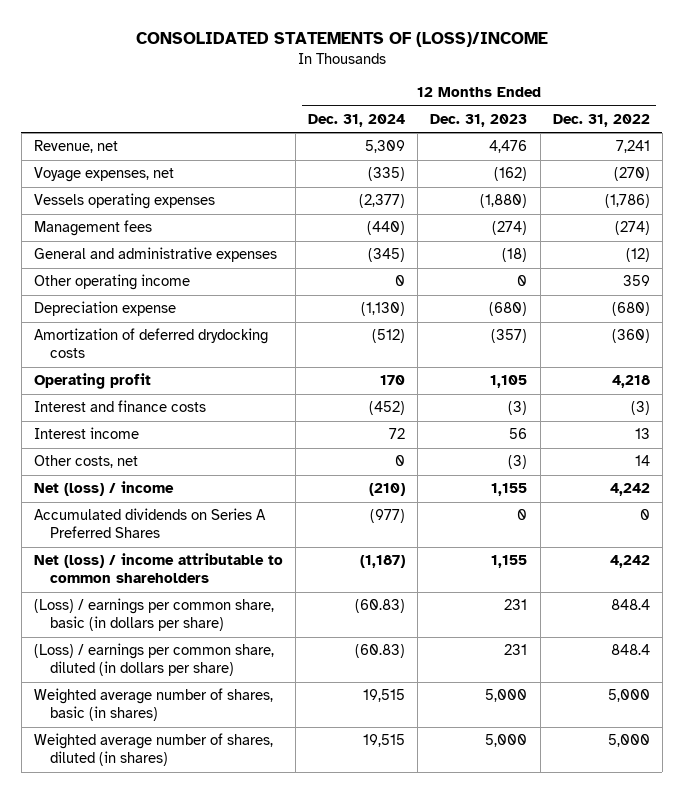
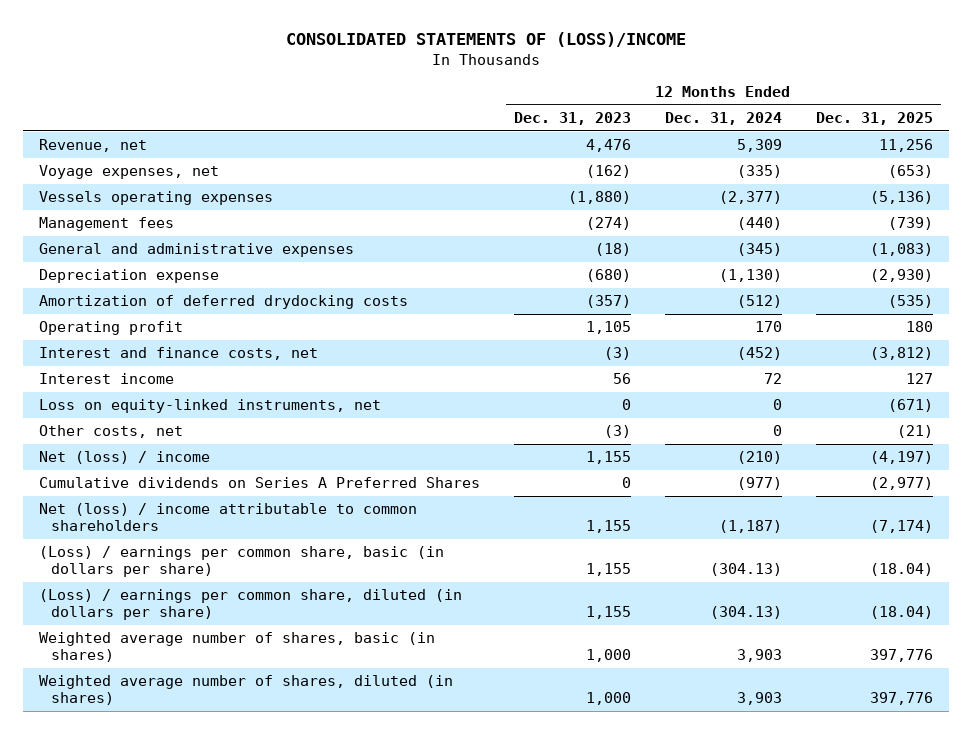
- | 12 Months Ended Dec. 31, 2024 | 12 Months Ended Dec. 31, 2023 | 12 Months Ended Dec. 31, 2022
+ | 12 Months Ended Dec. 31, 2023 | 12 Months Ended Dec. 31, 2024 | 12 Months Ended Dec. 31, 2025
- Other operating income | 0 | 0 | 359
- Interest and finance costs | (452) | (3) | (3)
+ Interest and finance costs, net | (3) | (452) | (3,812)
+ Loss on equity-linked instruments, net | 0 | 0 | (671)
- Accumulated dividends on Series A Preferred Shares | (977) | 0 | 0
+ Cumulative dividends on Series A Preferred Shares | 0 | (977) | (2,977)
- (Loss) / earnings per common share, basic (in dollars per share) | (60.83) | 231 | 848.4
- (Loss) / earnings per common share, diluted (in dollars per share) | (60.83) | 231 | 848.4
- Weighted average number of shares, basic (in shares) | 19,515 | 5,000 | 5,000
- Weighted average number of shares, diluted (in shares) | 19,515 | 5,000 | 5,000
+ (Loss) / earnings per common share, basic (in dollars per share) | 1,155 | (304.13) | (18.04)
+ (Loss) / earnings per common share, diluted (in dollars per share) | 1,155 | (304.13) | (18.04)
+ Weighted average number of shares, basic (in shares) | 1,000 | 3,903 | 397,776
+ Weighted average number of shares, diluted (in shares) | 1,000 | 3,903 | 397,776

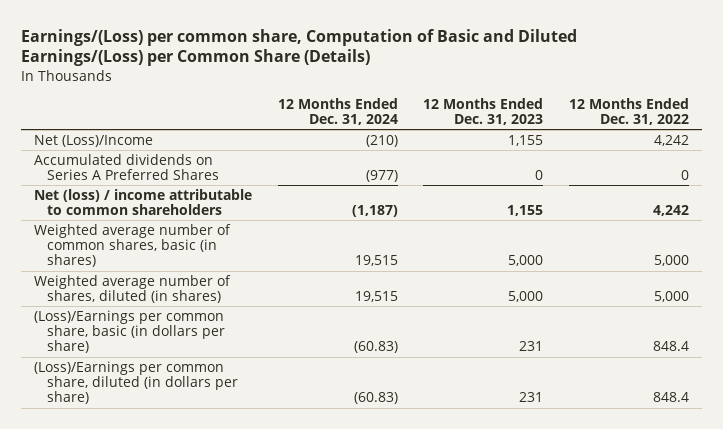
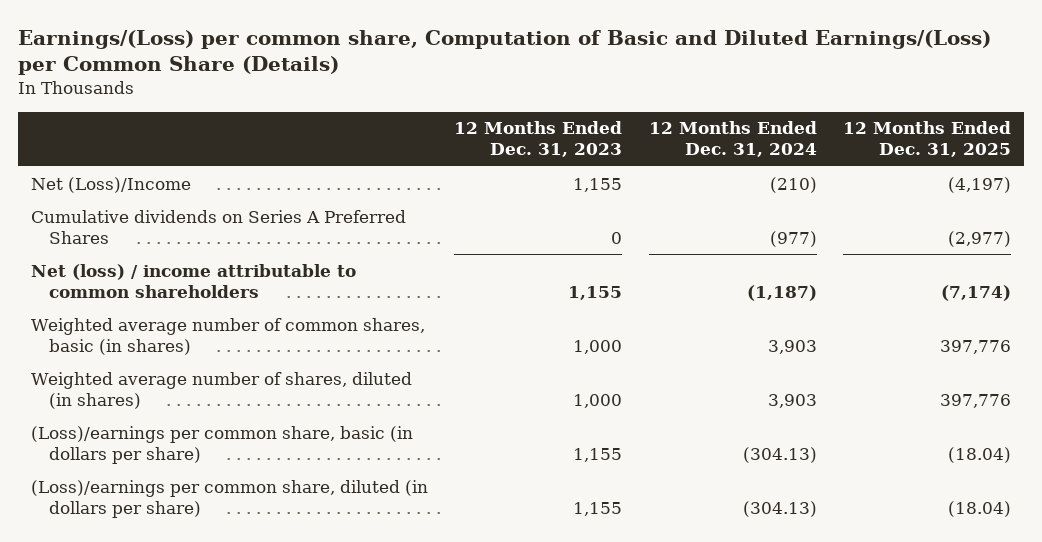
- | 12 Months Ended Dec. 31, 2024 | 12 Months Ended Dec. 31, 2023 | 12 Months Ended Dec. 31, 2022
+ | 12 Months Ended Dec. 31, 2023 | 12 Months Ended Dec. 31, 2024 | 12 Months Ended Dec. 31, 2025
- Accumulated dividends on Series A Preferred Shares | (977) | 0 | 0
+ Cumulative dividends on Series A Preferred Shares | 0 | (977) | (2,977)
- Weighted average number of common shares, basic (in shares) | 19,515 | 5,000 | 5,000
- Weighted average number of shares, diluted (in shares) | 19,515 | 5,000 | 5,000
- (Loss)/Earnings per common share, basic (in dollars per share) | (60.83) | 231 | 848.4
- (Loss)/Earnings per common share, diluted (in dollars per share) | (60.83) | 231 | 848.4
+ Weighted average number of common shares, basic (in shares) | 1,000 | 3,903 | 397,776
+ Weighted average number of shares, diluted (in shares) | 1,000 | 3,903 | 397,776
+ (Loss)/earnings per common share, basic (in dollars per share) | 1,155 | (304.13) | (18.04)
+ (Loss)/earnings per common share, diluted (in dollars per share) | 1,155 | (304.13) | (18.04)

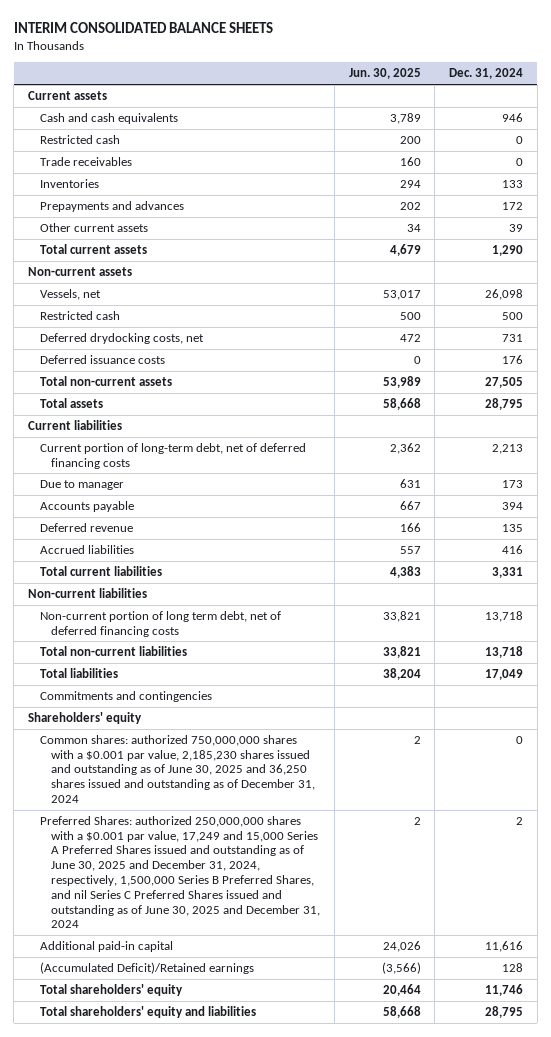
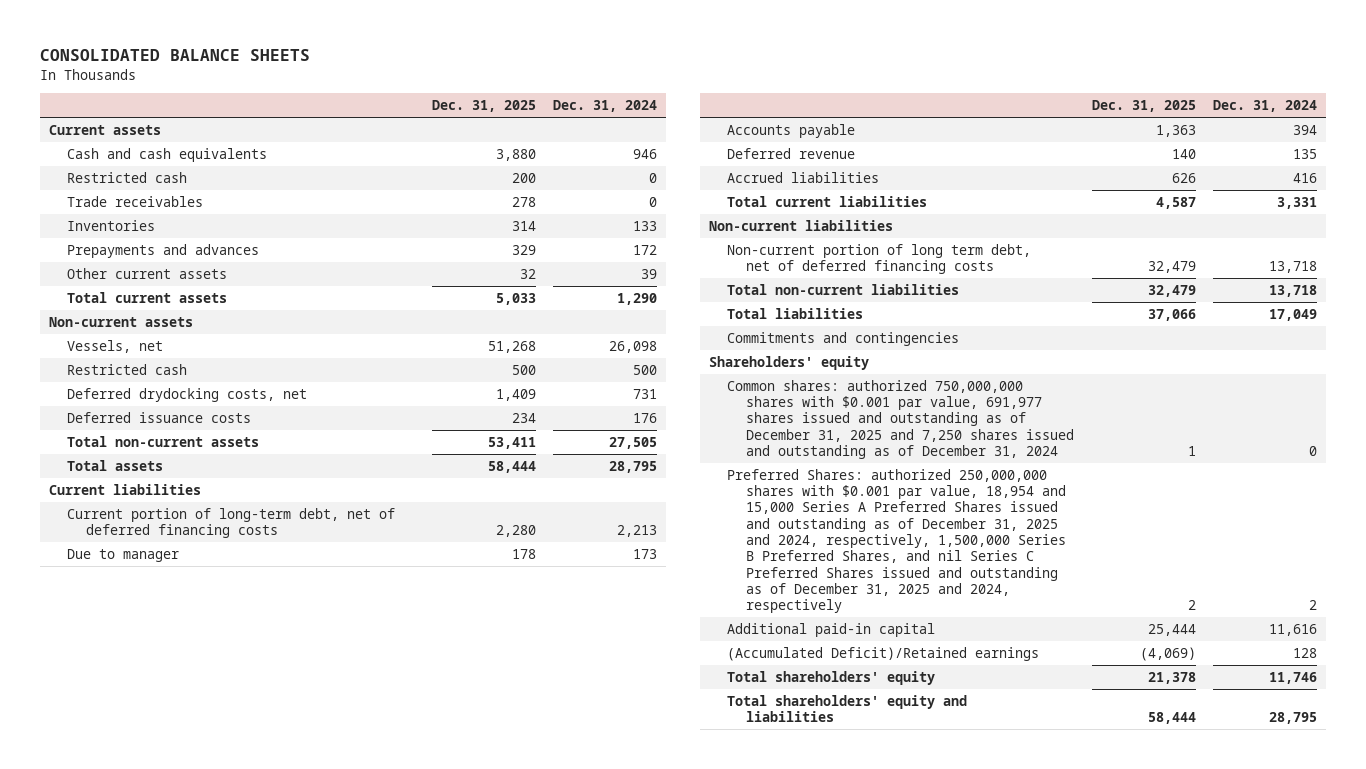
- INTERIM CONSOLIDATED BALANCE SHEETS
+ CONSOLIDATED BALANCE SHEETS
- | Jun. 30, 2025 | Dec. 31, 2024
+ | Dec. 31, 2025 | Dec. 31, 2024
- Common shares: authorized 750,000,000 shares with a $0.001 par value, 2,185,230 shares issued and outstanding as of June 30, 2025 and 36,250 shares issued and outstanding as of December 31, 2024 | 2 | 0
- Preferred Shares: authorized 250,000,000 shares with a $0.001 par value, 17,249 and 15,000 Series A Preferred Shares issued and outstanding as of June 30, 2025 and December 31, 2024, respectively, 1,500,000 Series B Preferred Shares, and nil Series C Preferred Shares issued and outstanding as of June 30, 2025 and December 31, 2024 | 2 | 2
+ Common shares: authorized 750,000,000 shares with $0.001 par value, 691,977 shares issued and outstanding as of December 31, 2025 and 7,250 shares issued and outstanding as of December 31, 2024 | 1 | 0
+ Preferred Shares: authorized 250,000,000 shares with $0.001 par value, 18,954 and 15,000 Series A Preferred Shares issued and outstanding as of December 31, 2025 and 2024, respectively, 1,500,000 Series B Preferred Shares, and nil Series C Preferred Shares issued and outstanding as of December 31, 2025 and 2024, respectively | 2 | 2

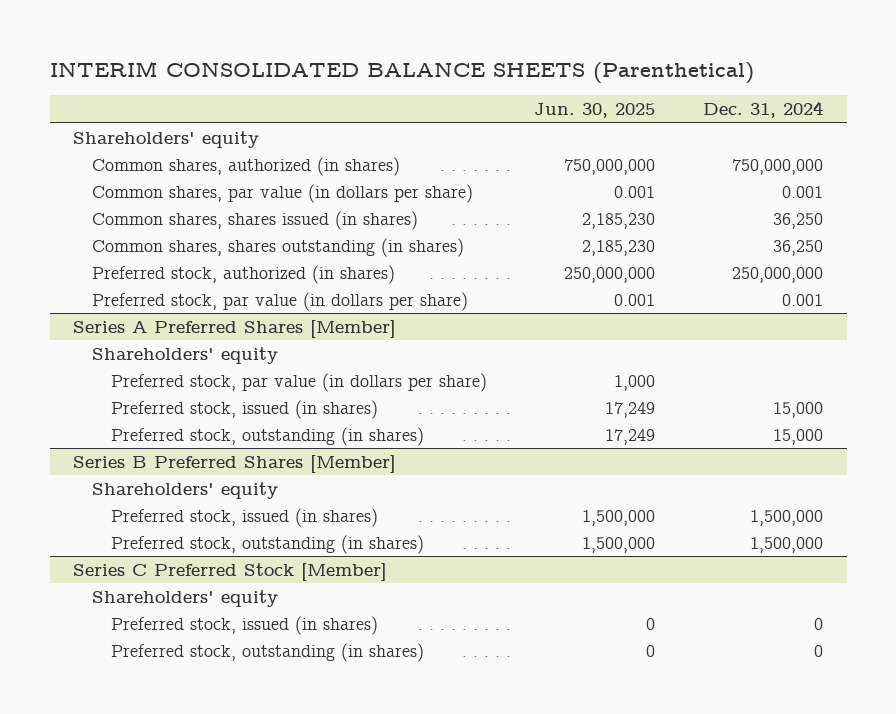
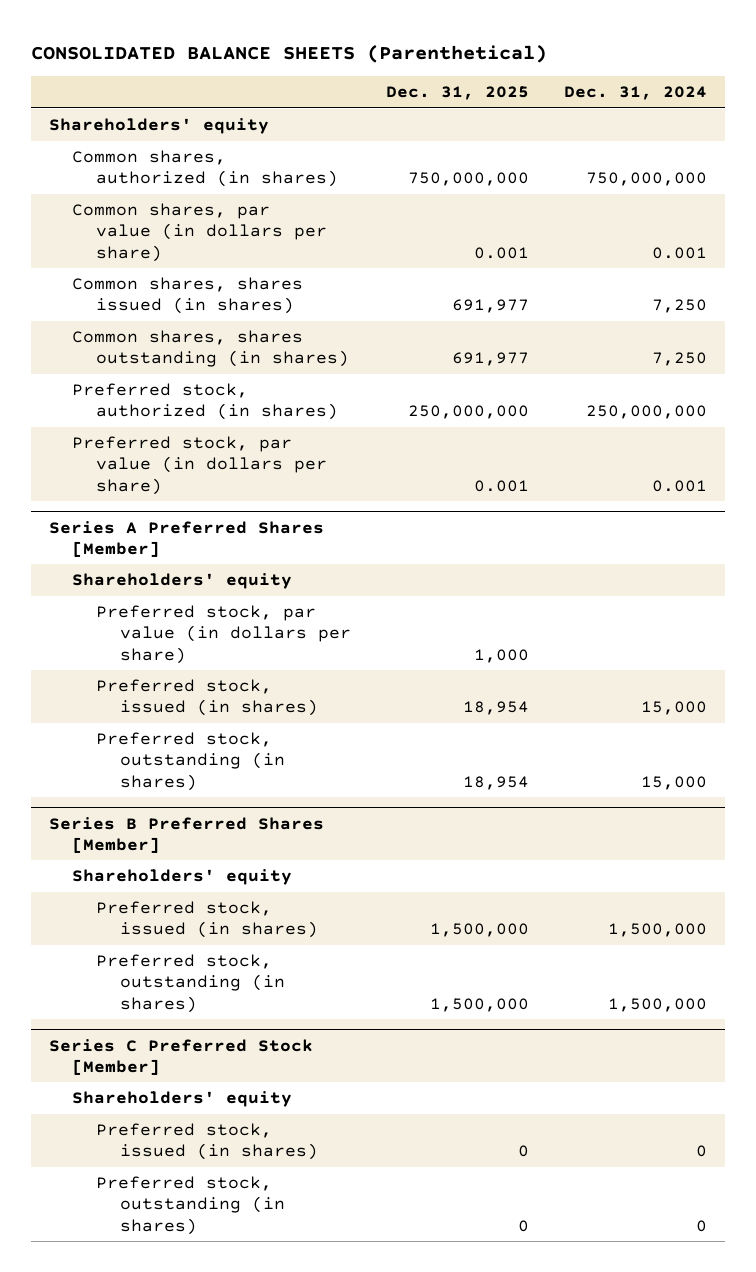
- INTERIM CONSOLIDATED BALANCE SHEETS (Parenthetical)
+ CONSOLIDATED BALANCE SHEETS (Parenthetical)
- | Jun. 30, 2025 | Dec. 31, 2024
+ | Dec. 31, 2025 | Dec. 31, 2024
- Common shares, shares issued (in shares) | 2,185,230 | 36,250
- Common shares, shares outstanding (in shares) | 2,185,230 | 36,250
+ Common shares, shares issued (in shares) | 691,977 | 7,250
+ Common shares, shares outstanding (in shares) | 691,977 | 7,250

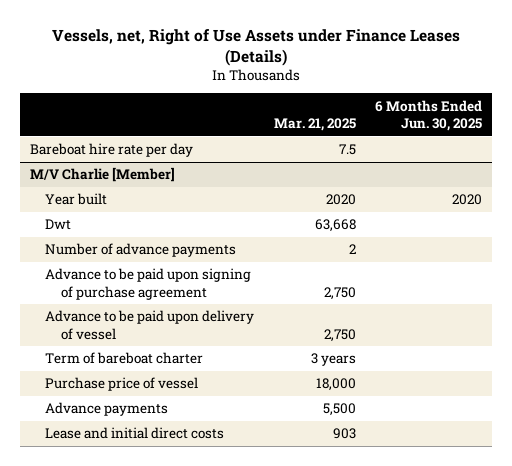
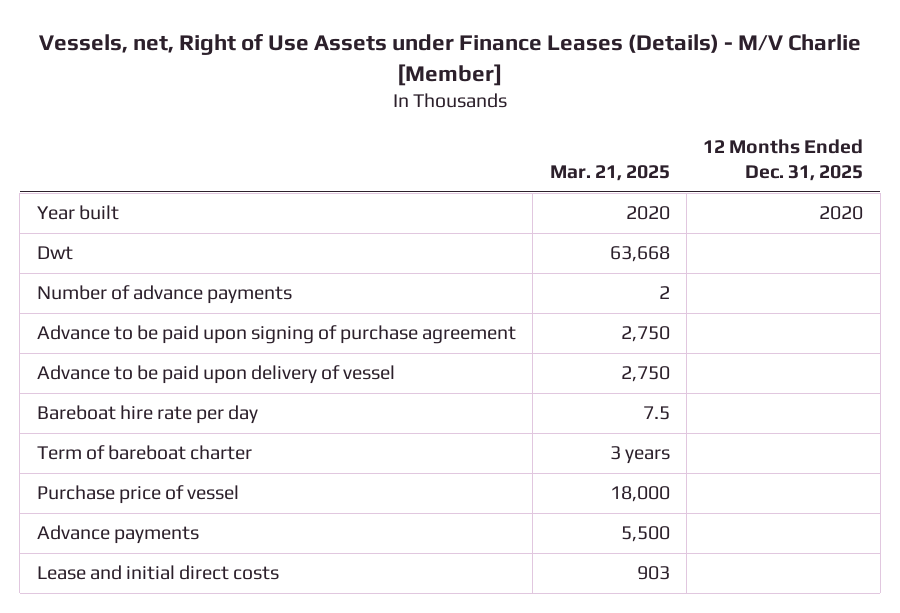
- Vessels, net, Right of Use Assets under Finance Leases (Details)
+ Vessels, net, Right of Use Assets under Finance Leases (Details) - M/V Charlie [Member]
- | Mar. 21, 2025 | 6 Months Ended Jun. 30, 2025
+ | Mar. 21, 2025 | 12 Months Ended Dec. 31, 2025
- M/V Charlie [Member]
moved down: Bareboat hire rate per day | 7.5 |

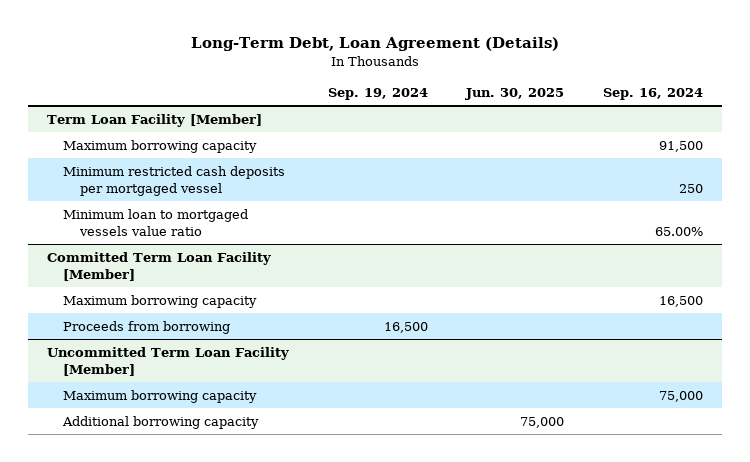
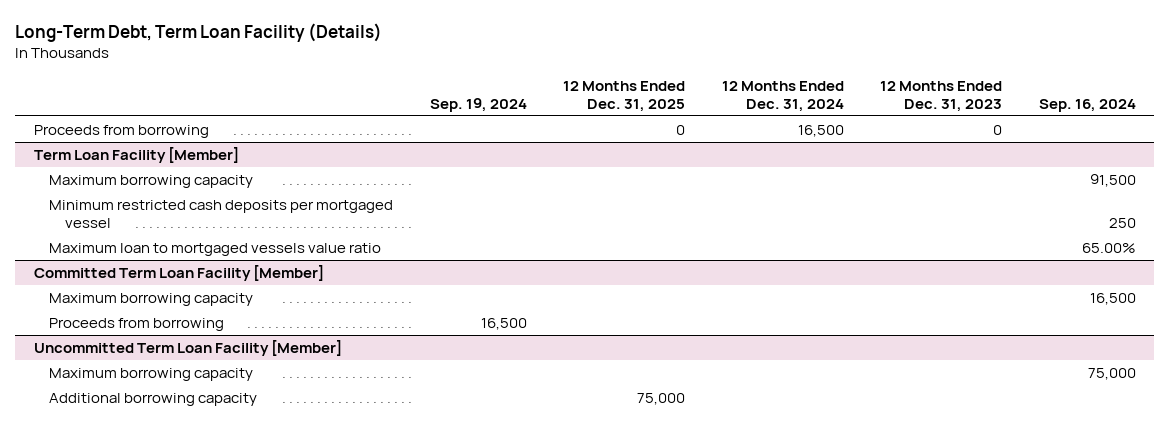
- Long-Term Debt, Loan Agreement (Details)
+ Long-Term Debt, Term Loan Facility (Details)
- | Sep. 19, 2024 | Jun. 30, 2025 | Sep. 16, 2024
+ | Sep. 19, 2024 | 12 Months Ended Dec. 31, 2025 | 12 Months Ended Dec. 31, 2024 | 12 Months Ended Dec. 31, 2023 | Sep. 16, 2024
+ Proceeds from borrowing | | 0 | 16,500 | 0 |
@ Term Loan Facility [Member]
- Minimum loan to mortgaged vessels value ratio | | | 65.00%
+ Maximum loan to mortgaged vessels value ratio | | | | | 65.00%

